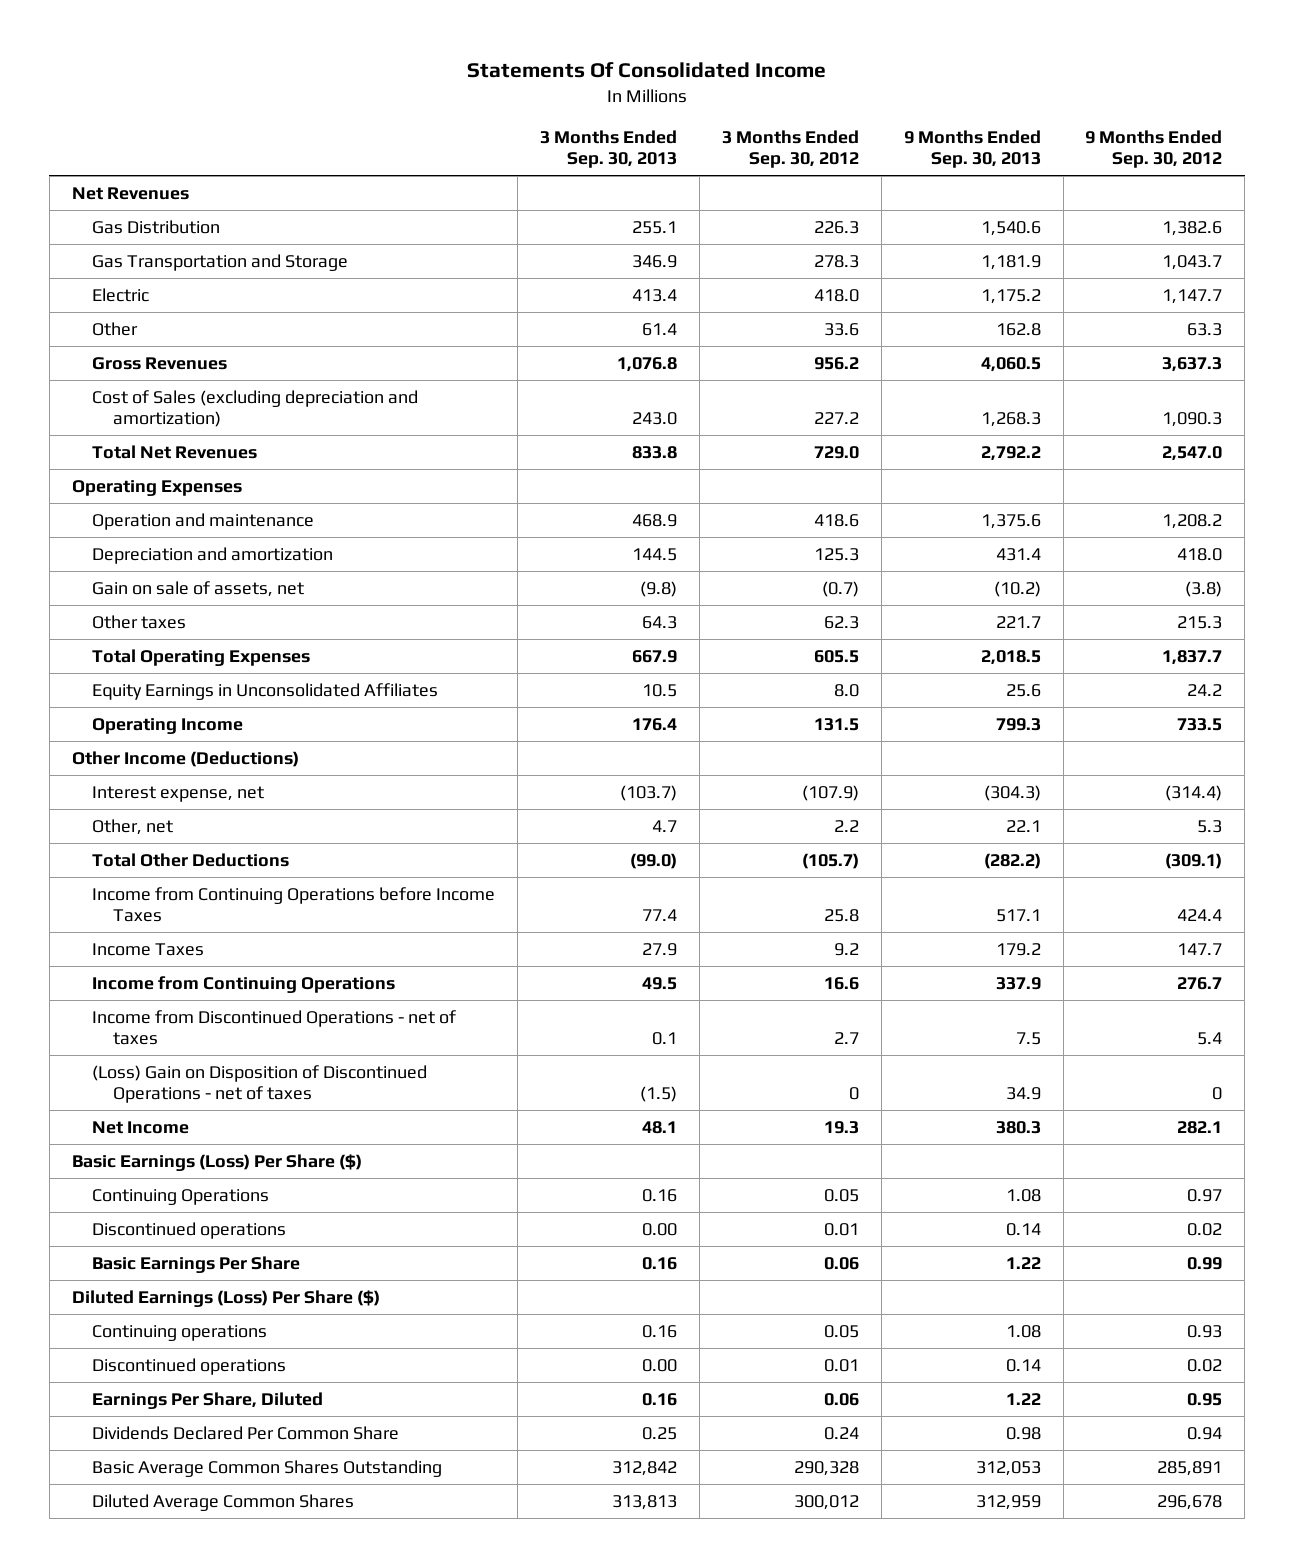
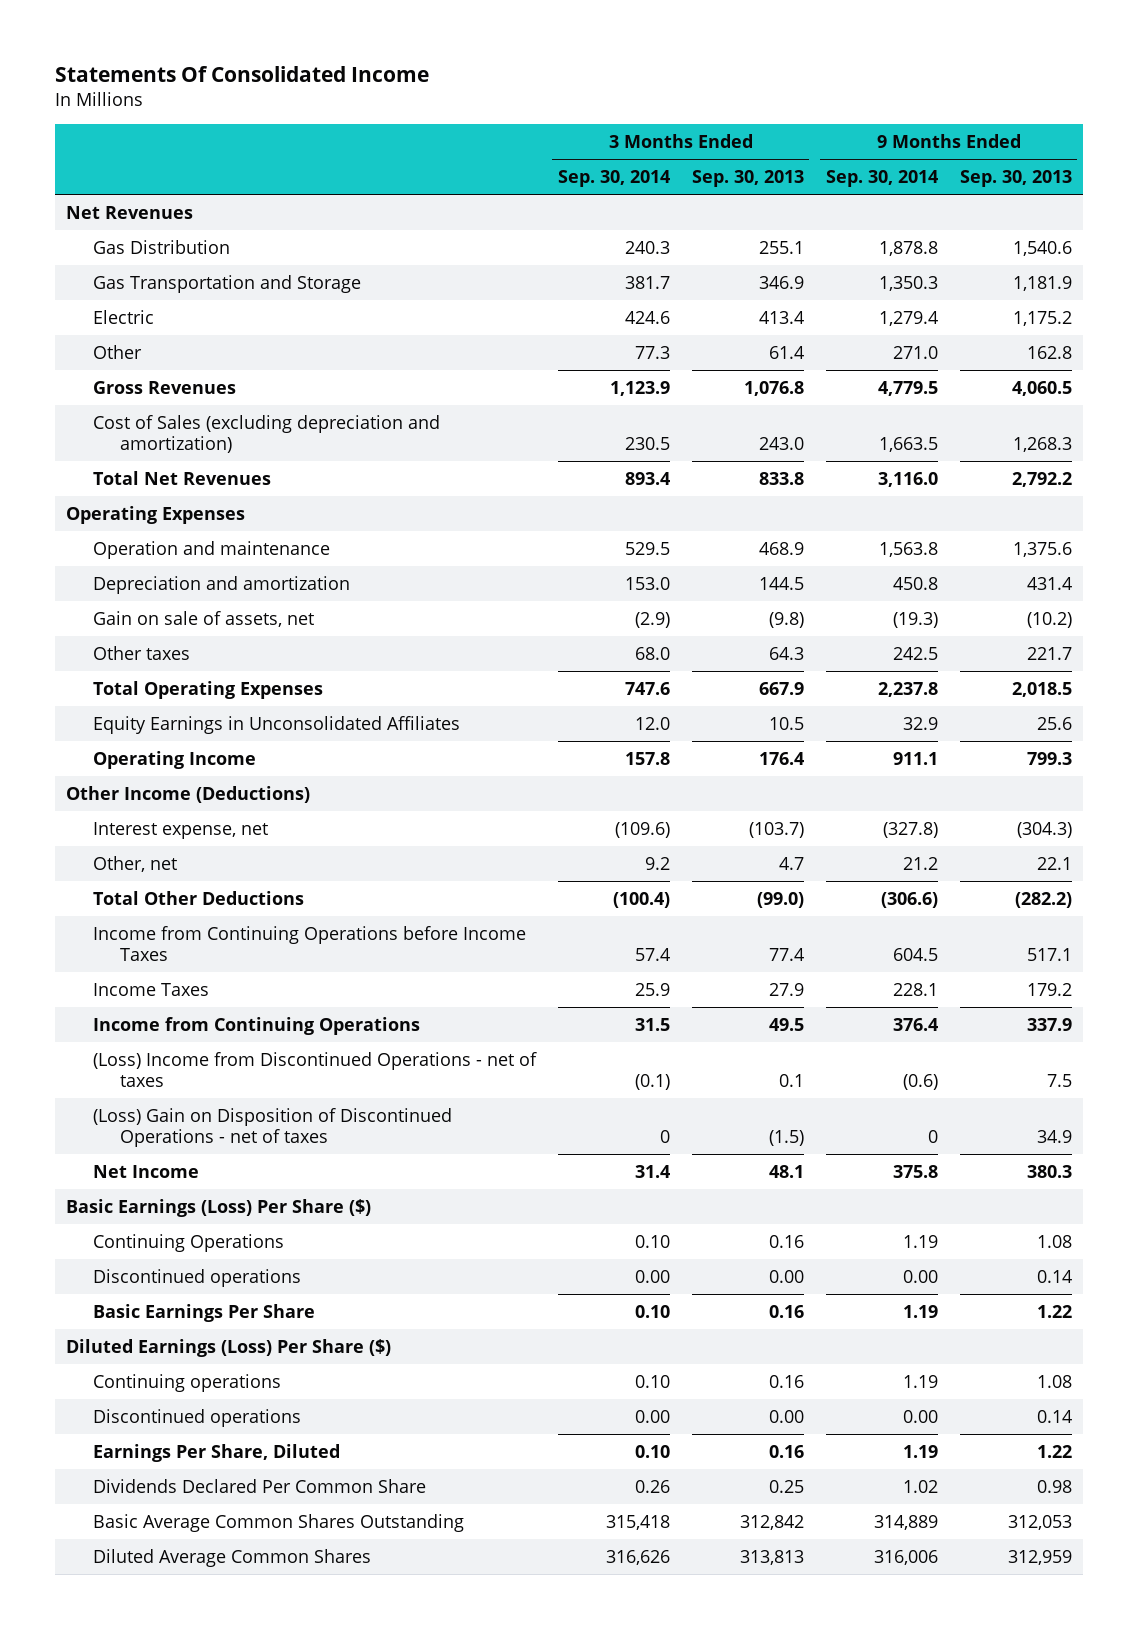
- | 3 Months Ended Sep. 30, 2013 | 3 Months Ended Sep. 30, 2012 | 9 Months Ended Sep. 30, 2013 | 9 Months Ended Sep. 30, 2012
+ | 3 Months Ended Sep. 30, 2014 | 3 Months Ended Sep. 30, 2013 | 9 Months Ended Sep. 30, 2014 | 9 Months Ended Sep. 30, 2013
- Income from Discontinued Operations - net of taxes | 0.1 | 2.7 | 7.5 | 5.4
+ (Loss) Income from Discontinued Operations - net of taxes | (0.1) | 0.1 | (0.6) | 7.5

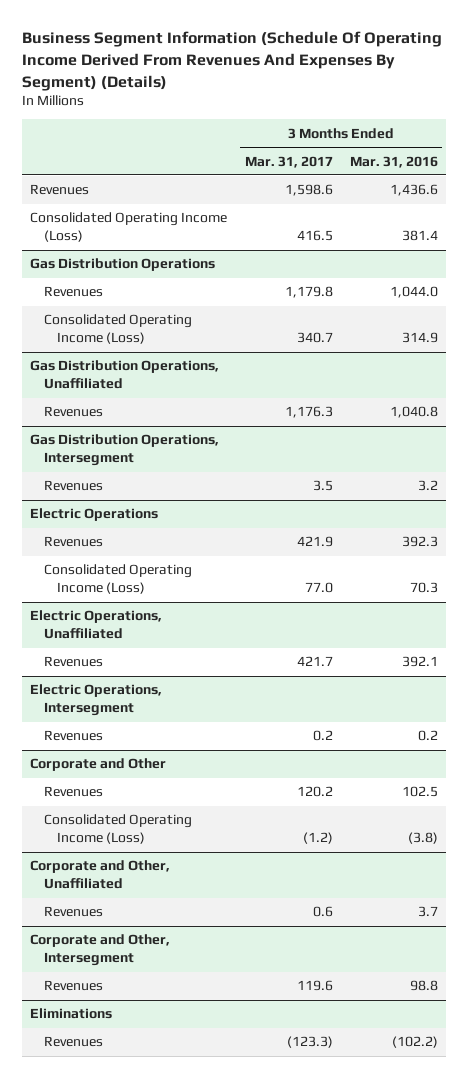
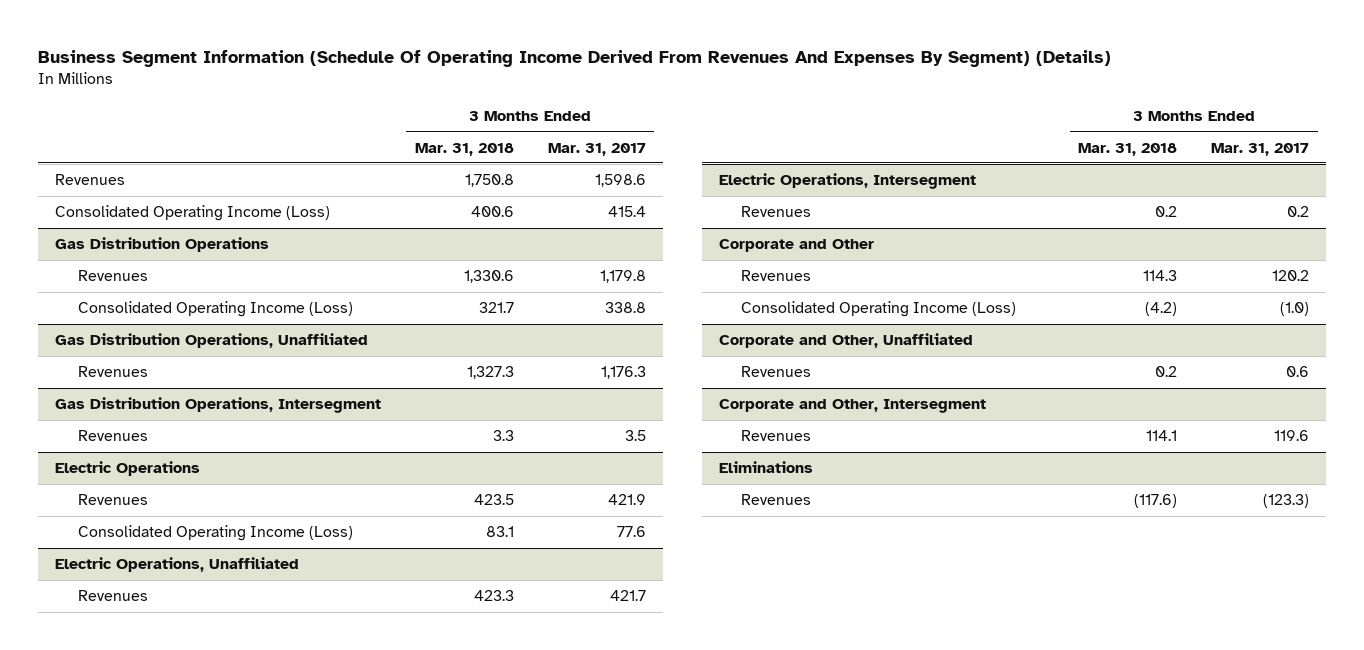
- | 3 Months Ended Mar. 31, 2017 | 3 Months Ended Mar. 31, 2016
+ | 3 Months Ended Mar. 31, 2018 | 3 Months Ended Mar. 31, 2017
- Consolidated Operating Income (Loss) | 416.5 | 381.4
+ Consolidated Operating Income (Loss) | 400.6 | 415.4
@ Gas Distribution Operations
- Consolidated Operating Income (Loss) | 340.7 | 314.9
+ Consolidated Operating Income (Loss) | 321.7 | 338.8
@ Electric Operations
- Consolidated Operating Income (Loss) | 77.0 | 70.3
+ Consolidated Operating Income (Loss) | 83.1 | 77.6
@ Corporate and Other
- Consolidated Operating Income (Loss) | (1.2) | (3.8)
+ Consolidated Operating Income (Loss) | (4.2) | (1.0)

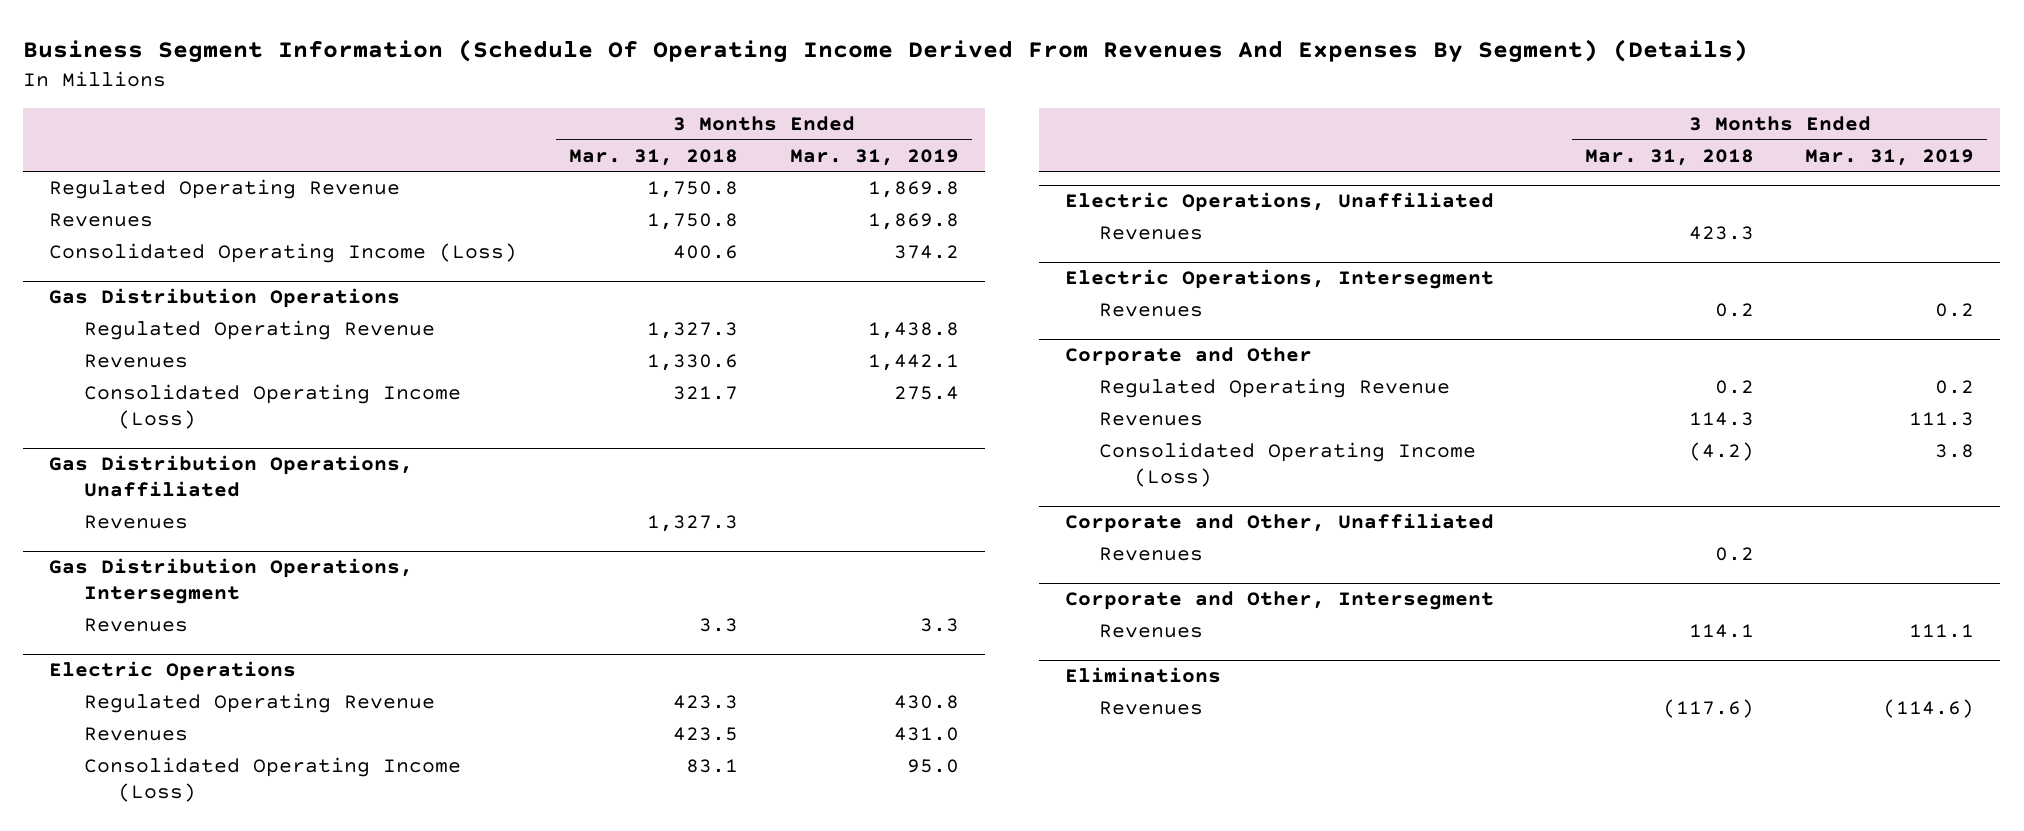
- | 3 Months Ended Mar. 31, 2018 | 3 Months Ended Mar. 31, 2017
+ | 3 Months Ended Mar. 31, 2018 | 3 Months Ended Mar. 31, 2019
+ Regulated Operating Revenue | 1,750.8 | 1,869.8
@ Gas Distribution Operations
+ Regulated Operating Revenue | 1,327.3 | 1,438.8
@ Electric Operations
+ Regulated Operating Revenue | 423.3 | 430.8
@ Corporate and Other
+ Regulated Operating Revenue | 0.2 | 0.2

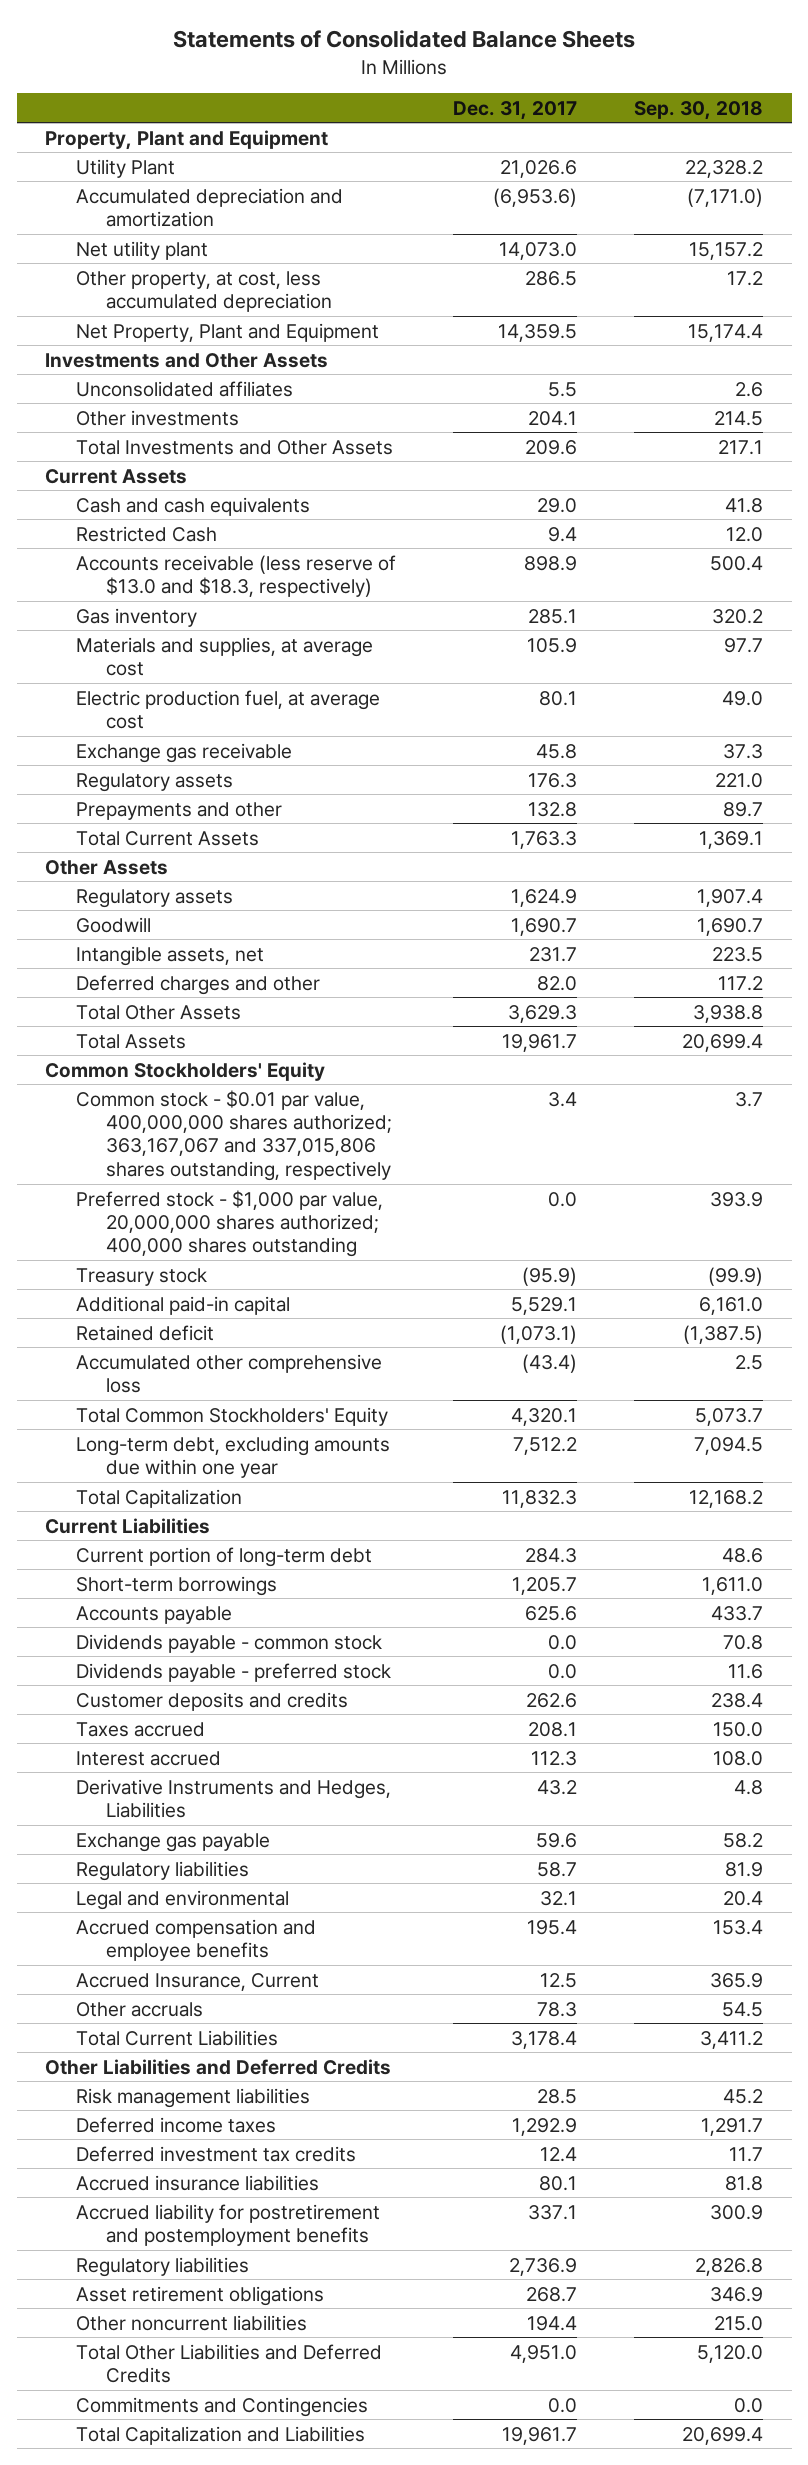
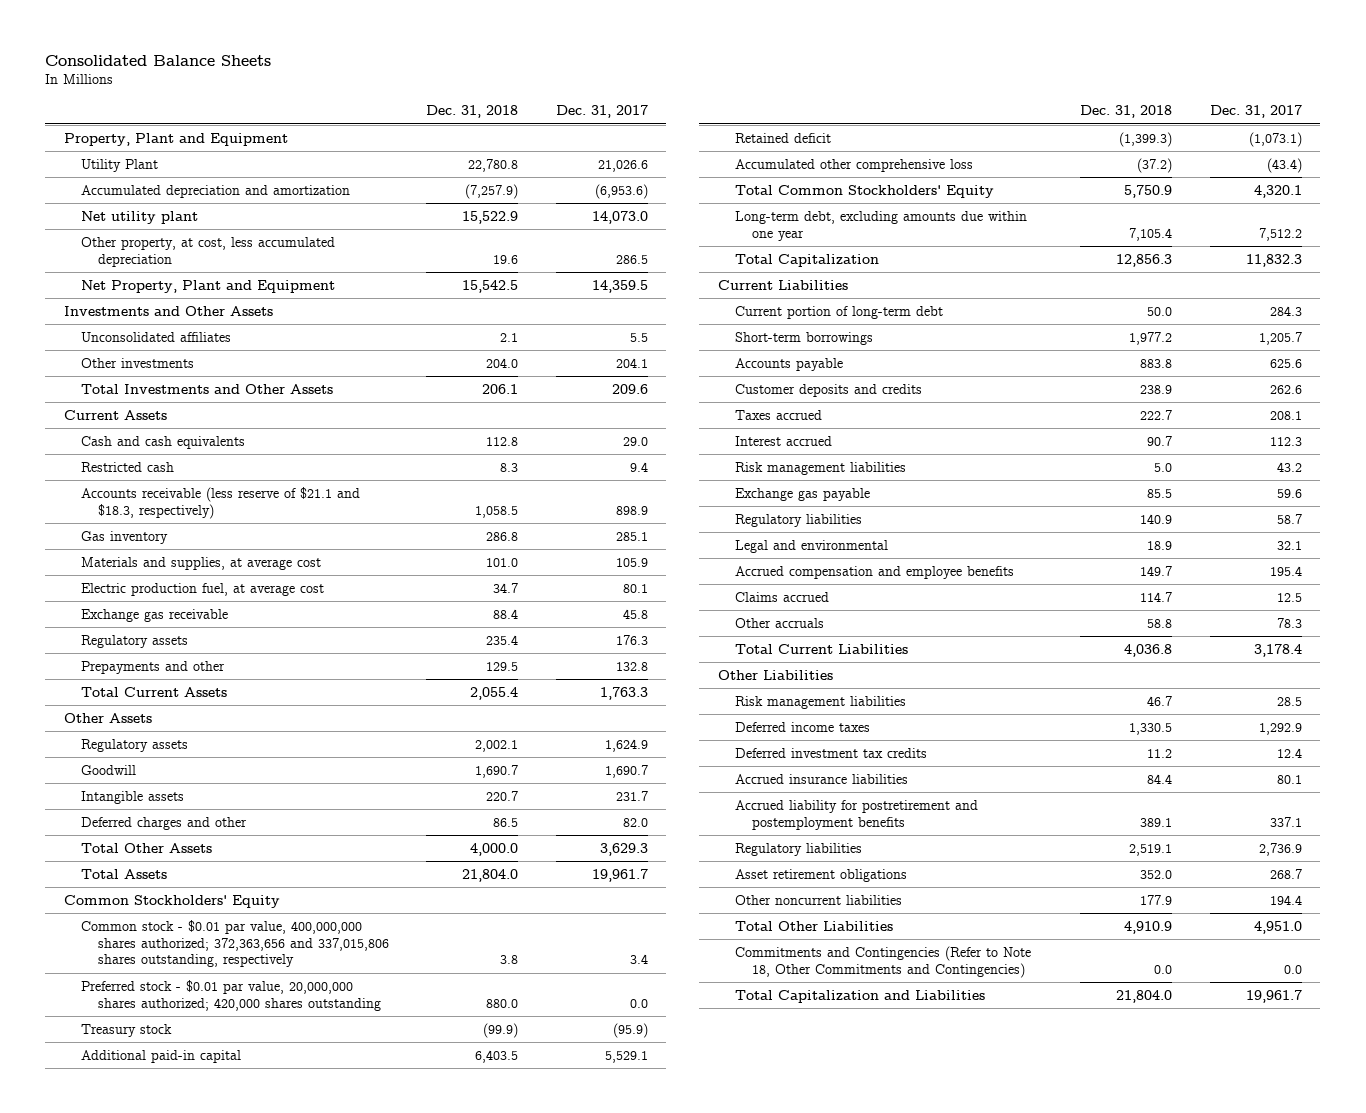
- Statements of Consolidated Balance Sheets
+ Consolidated Balance Sheets
- | Dec. 31, 2017 | Sep. 30, 2018
+ | Dec. 31, 2018 | Dec. 31, 2017
- Restricted Cash | 9.4 | 12.0
- Accounts receivable (less reserve of $13.0 and $18.3, respectively) | 898.9 | 500.4
+ Restricted cash | 8.3 | 9.4
+ Accounts receivable (less reserve of $21.1 and $18.3, respectively) | 1,058.5 | 898.9
- Intangible assets, net | 231.7 | 223.5
+ Intangible assets | 220.7 | 231.7
- Common stock - $0.01 par value, 400,000,000 shares authorized; 363,167,067 and 337,015,806 shares outstanding, respectively | 3.4 | 3.7
- Preferred stock - $1,000 par value, 20,000,000 shares authorized; 400,000 shares outstanding | 0.0 | 393.9
+ Common stock - $0.01 par value, 400,000,000 shares authorized; 372,363,656 and 337,015,806 shares outstanding, respectively | 3.8 | 3.4
+ Preferred stock - $0.01 par value, 20,000,000 shares authorized; 420,000 shares outstanding | 880.0 | 0.0
- Dividends payable - common stock | 0.0 | 70.8
- Dividends payable - preferred stock | 0.0 | 11.6
- Derivative Instruments and Hedges, Liabilities | 43.2 | 4.8
+ Risk management liabilities | 5.0 | 43.2
- Accrued Insurance, Current | 12.5 | 365.9
+ Claims accrued | 114.7 | 12.5
- Other Liabilities and Deferred Credits
+ Other Liabilities
- Total Other Liabilities and Deferred Credits | 4,951.0 | 5,120.0
- Commitments and Contingencies | 0.0 | 0.0
+ Total Other Liabilities | 4,910.9 | 4,951.0
+ Commitments and Contingencies (Refer to Note 18, Other Commitments and Contingencies) | 0.0 | 0.0

